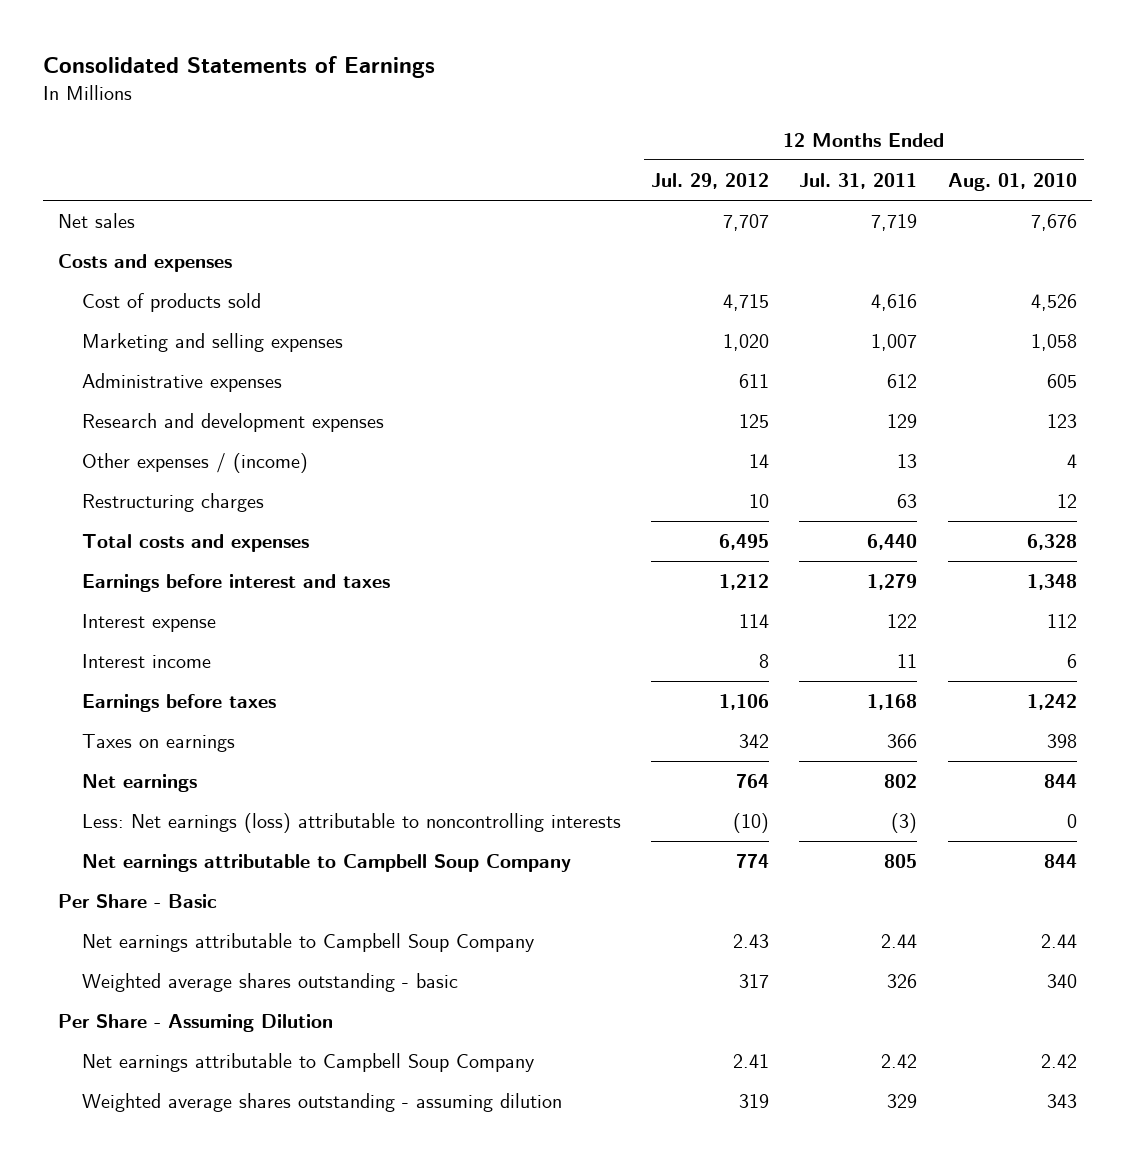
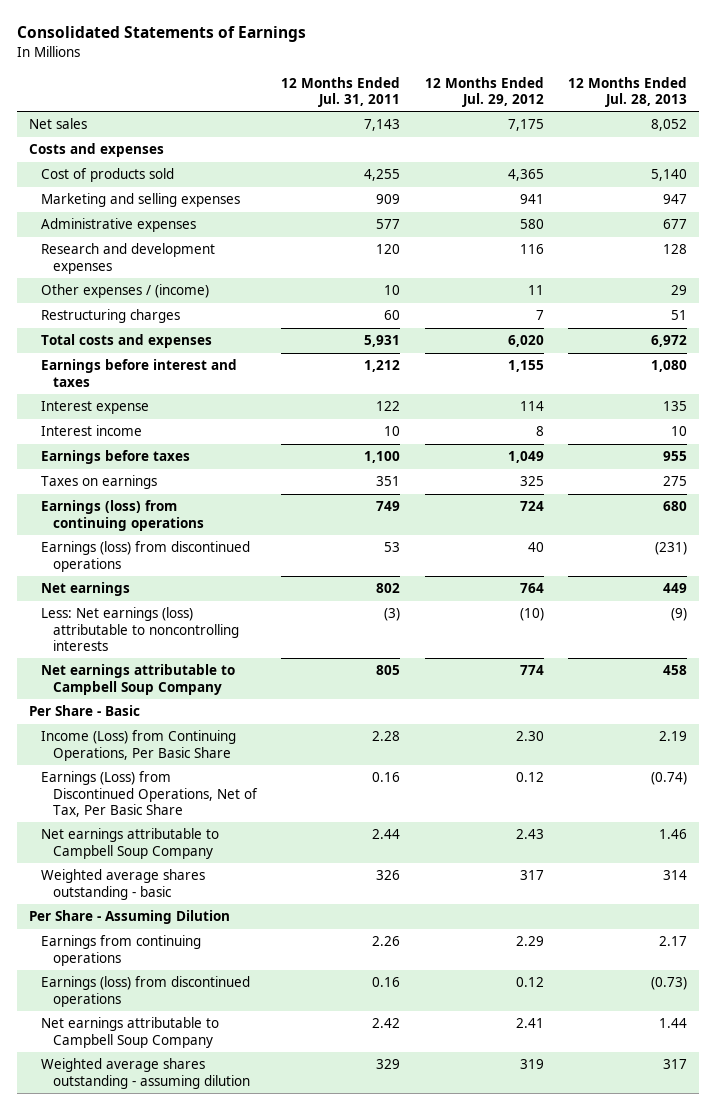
- | 12 Months Ended Jul. 29, 2012 | 12 Months Ended Jul. 31, 2011 | 12 Months Ended Aug. 01, 2010
+ | 12 Months Ended Jul. 31, 2011 | 12 Months Ended Jul. 29, 2012 | 12 Months Ended Jul. 28, 2013
- Net sales | 7,707 | 7,719 | 7,676
+ Net sales | 7,143 | 7,175 | 8,052
- Cost of products sold | 4,715 | 4,616 | 4,526
- Marketing and selling expenses | 1,020 | 1,007 | 1,058
- Administrative expenses | 611 | 612 | 605
- Research and development expenses | 125 | 129 | 123
- Other expenses / (income) | 14 | 13 | 4
- Restructuring charges | 10 | 63 | 12
- Total costs and expenses | 6,495 | 6,440 | 6,328
- Earnings before interest and taxes | 1,212 | 1,279 | 1,348
+ Cost of products sold | 4,255 | 4,365 | 5,140
+ Marketing and selling expenses | 909 | 941 | 947
+ Administrative expenses | 577 | 580 | 677
+ Research and development expenses | 120 | 116 | 128
+ Other expenses / (income) | 10 | 11 | 29
+ Restructuring charges | 60 | 7 | 51
+ Total costs and expenses | 5,931 | 6,020 | 6,972
+ Earnings before interest and taxes | 1,212 | 1,155 | 1,080
- Interest income | 8 | 11 | 6
- Earnings before taxes | 1,106 | 1,168 | 1,242
- Taxes on earnings | 342 | 366 | 398
+ Interest income | 10 | 8 | 10
+ Earnings before taxes | 1,100 | 1,049 | 955
+ Taxes on earnings | 351 | 325 | 275
+ Earnings (loss) from continuing operations | 749 | 724 | 680
+ Earnings (loss) from discontinued operations | 53 | 40 | (231)
+ Income (Loss) from Continuing Operations, Per Basic Share | 2.28 | 2.30 | 2.19
+ Earnings (Loss) from Discontinued Operations, Net of Tax, Per Basic Share | 0.16 | 0.12 | (0.74)
+ Earnings from continuing operations | 2.26 | 2.29 | 2.17
+ Earnings (loss) from discontinued operations | 0.16 | 0.12 | (0.73)

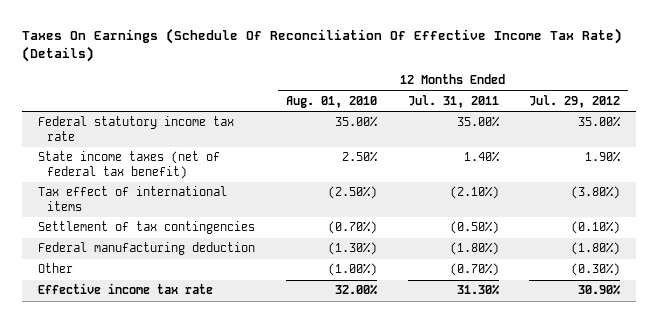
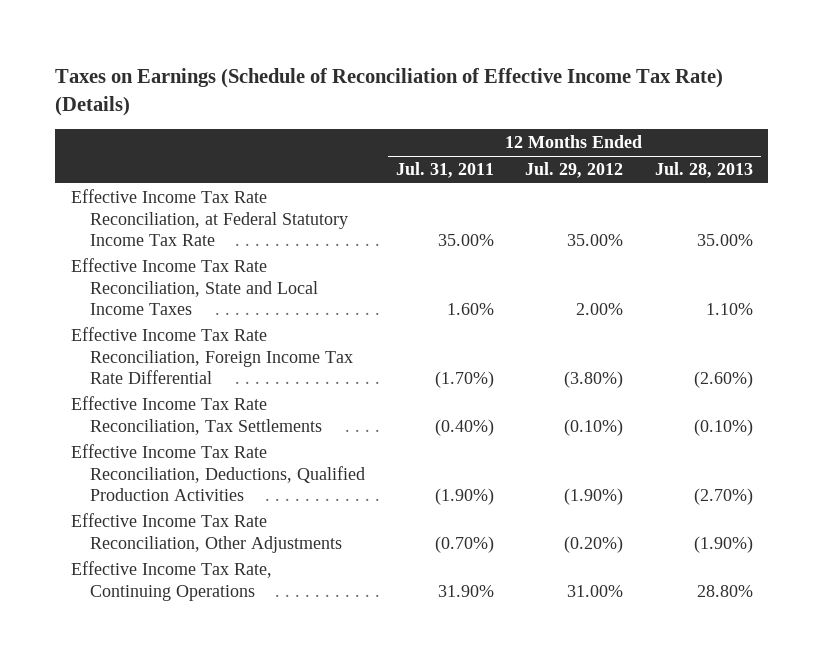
- Taxes On Earnings (Schedule Of Reconciliation Of Effective Income Tax Rate) (Details)
+ Taxes on Earnings (Schedule of Reconciliation of Effective Income Tax Rate) (Details)
- | 12 Months Ended Aug. 01, 2010 | 12 Months Ended Jul. 31, 2011 | 12 Months Ended Jul. 29, 2012
+ | 12 Months Ended Jul. 31, 2011 | 12 Months Ended Jul. 29, 2012 | 12 Months Ended Jul. 28, 2013
- Federal statutory income tax rate | 35.00% | 35.00% | 35.00%
- State income taxes (net of federal tax benefit) | 2.50% | 1.40% | 1.90%
- Tax effect of international items | (2.50%) | (2.10%) | (3.80%)
- Settlement of tax contingencies | (0.70%) | (0.50%) | (0.10%)
- Federal manufacturing deduction | (1.30%) | (1.80%) | (1.80%)
- Other | (1.00%) | (0.70%) | (0.30%)
- Effective income tax rate | 32.00% | 31.30% | 30.90%
+ Effective Income Tax Rate Reconciliation, at Federal Statutory Income Tax Rate | 35.00% | 35.00% | 35.00%
+ Effective Income Tax Rate Reconciliation, State and Local Income Taxes | 1.60% | 2.00% | 1.10%
+ Effective Income Tax Rate Reconciliation, Foreign Income Tax Rate Differential | (1.70%) | (3.80%) | (2.60%)
+ Effective Income Tax Rate Reconciliation, Tax Settlements | (0.40%) | (0.10%) | (0.10%)
+ Effective Income Tax Rate Reconciliation, Deductions, Qualified Production Activities | (1.90%) | (1.90%) | (2.70%)
+ Effective Income Tax Rate Reconciliation, Other Adjustments | (0.70%) | (0.20%) | (1.90%)
+ Effective Income Tax Rate, Continuing Operations | 31.90% | 31.00% | 28.80%

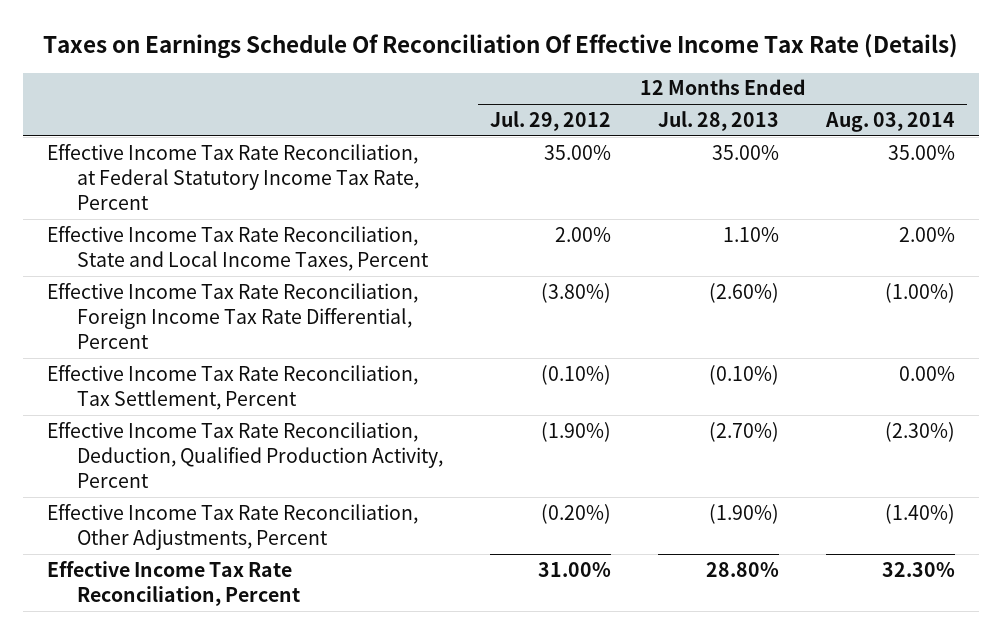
- Taxes on Earnings (Schedule of Reconciliation of Effective Income Tax Rate) (Details)
+ Taxes on Earnings Schedule Of Reconciliation Of Effective Income Tax Rate (Details)
- | 12 Months Ended Jul. 31, 2011 | 12 Months Ended Jul. 29, 2012 | 12 Months Ended Jul. 28, 2013
+ | 12 Months Ended Jul. 29, 2012 | 12 Months Ended Jul. 28, 2013 | 12 Months Ended Aug. 03, 2014
- Effective Income Tax Rate Reconciliation, at Federal Statutory Income Tax Rate | 35.00% | 35.00% | 35.00%
- Effective Income Tax Rate Reconciliation, State and Local Income Taxes | 1.60% | 2.00% | 1.10%
- Effective Income Tax Rate Reconciliation, Foreign Income Tax Rate Differential | (1.70%) | (3.80%) | (2.60%)
- Effective Income Tax Rate Reconciliation, Tax Settlements | (0.40%) | (0.10%) | (0.10%)
- Effective Income Tax Rate Reconciliation, Deductions, Qualified Production Activities | (1.90%) | (1.90%) | (2.70%)
- Effective Income Tax Rate Reconciliation, Other Adjustments | (0.70%) | (0.20%) | (1.90%)
- Effective Income Tax Rate, Continuing Operations | 31.90% | 31.00% | 28.80%
+ Effective Income Tax Rate Reconciliation, at Federal Statutory Income Tax Rate, Percent | 35.00% | 35.00% | 35.00%
+ Effective Income Tax Rate Reconciliation, State and Local Income Taxes, Percent | 2.00% | 1.10% | 2.00%
+ Effective Income Tax Rate Reconciliation, Foreign Income Tax Rate Differential, Percent | (3.80%) | (2.60%) | (1.00%)
+ Effective Income Tax Rate Reconciliation, Tax Settlement, Percent | (0.10%) | (0.10%) | 0.00%
+ Effective Income Tax Rate Reconciliation, Deduction, Qualified Production Activity, Percent | (1.90%) | (2.70%) | (2.30%)
+ Effective Income Tax Rate Reconciliation, Other Adjustments, Percent | (0.20%) | (1.90%) | (1.40%)
+ Effective Income Tax Rate Reconciliation, Percent | 31.00% | 28.80% | 32.30%

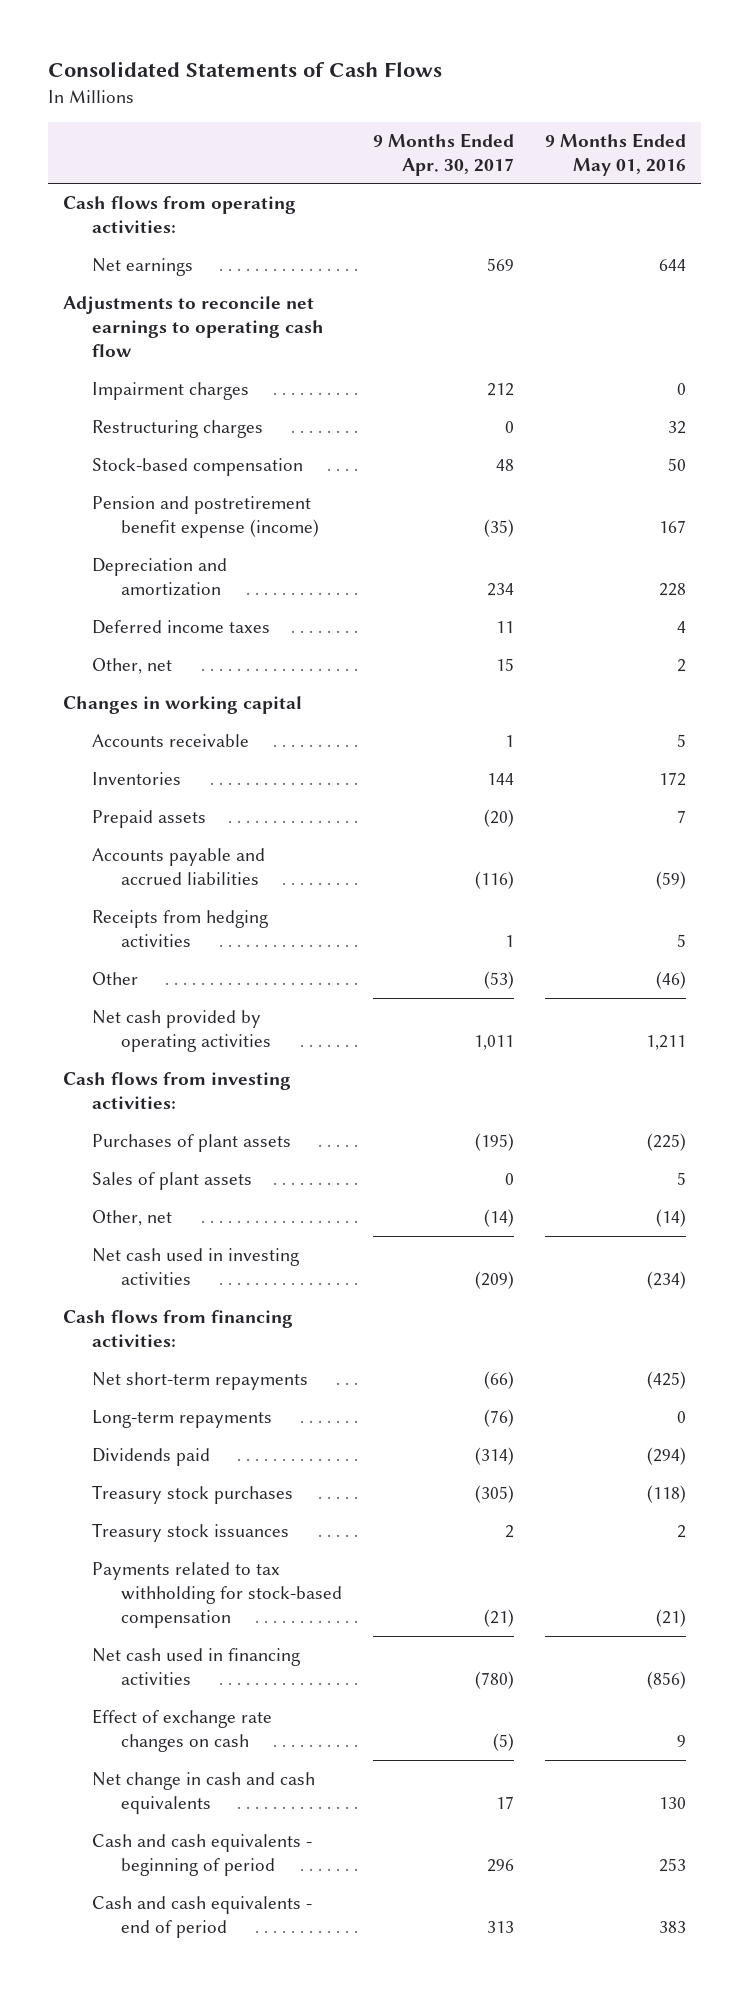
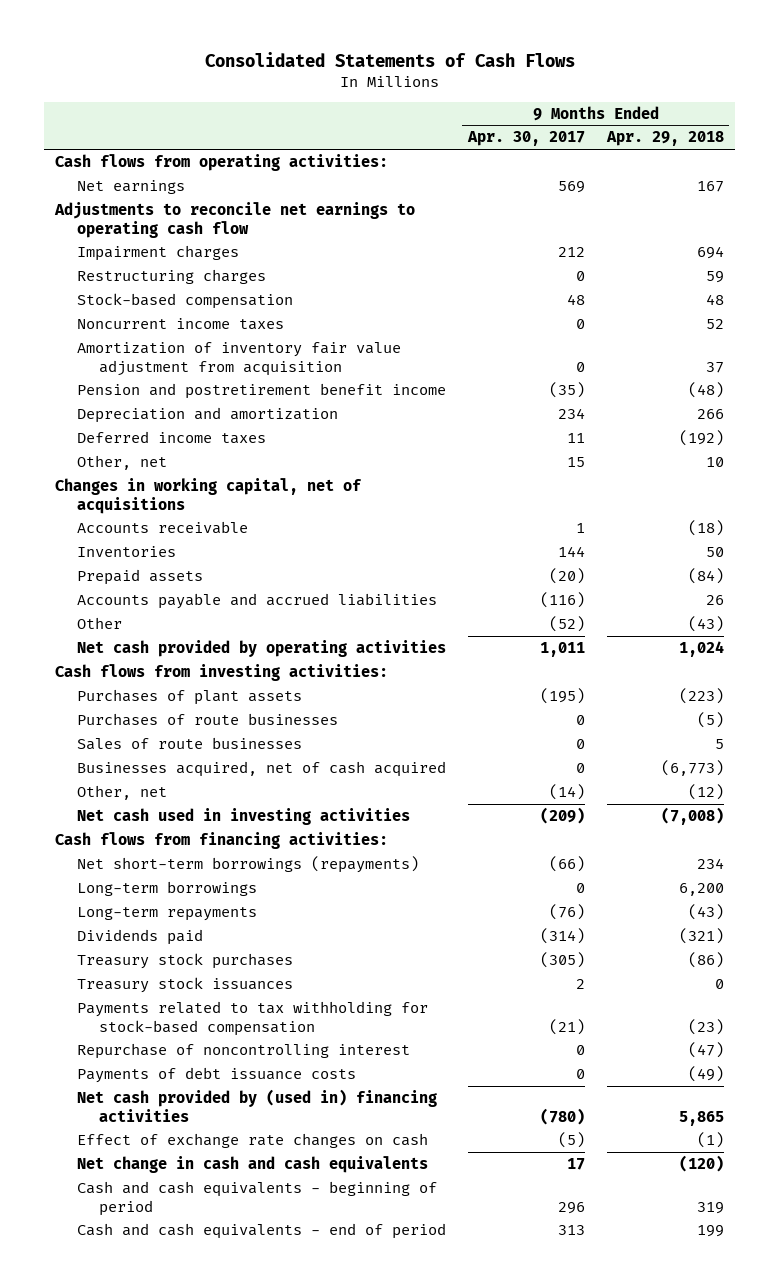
- | 9 Months Ended Apr. 30, 2017 | 9 Months Ended May 01, 2016
+ | 9 Months Ended Apr. 30, 2017 | 9 Months Ended Apr. 29, 2018
- Pension and postretirement benefit expense (income) | (35) | 167
+ Noncurrent income taxes | 0 | 52
+ Amortization of inventory fair value adjustment from acquisition | 0 | 37
+ Pension and postretirement benefit income | (35) | (48)
- Changes in working capital
+ Changes in working capital, net of acquisitions
- Receipts from hedging activities | 1 | 5
- Other | (53) | (46)
+ Other | (52) | (43)
- Sales of plant assets | 0 | 5
+ Purchases of route businesses | 0 | (5)
+ Sales of route businesses | 0 | 5
+ Businesses acquired, net of cash acquired | 0 | (6,773)
- Net short-term repayments | (66) | (425)
+ Net short-term borrowings (repayments) | (66) | 234
+ Long-term borrowings | 0 | 6,200
- Net cash used in financing activities | (780) | (856)
+ Repurchase of noncontrolling interest | 0 | (47)
+ Payments of debt issuance costs | 0 | (49)
+ Net cash provided by (used in) financing activities | (780) | 5,865

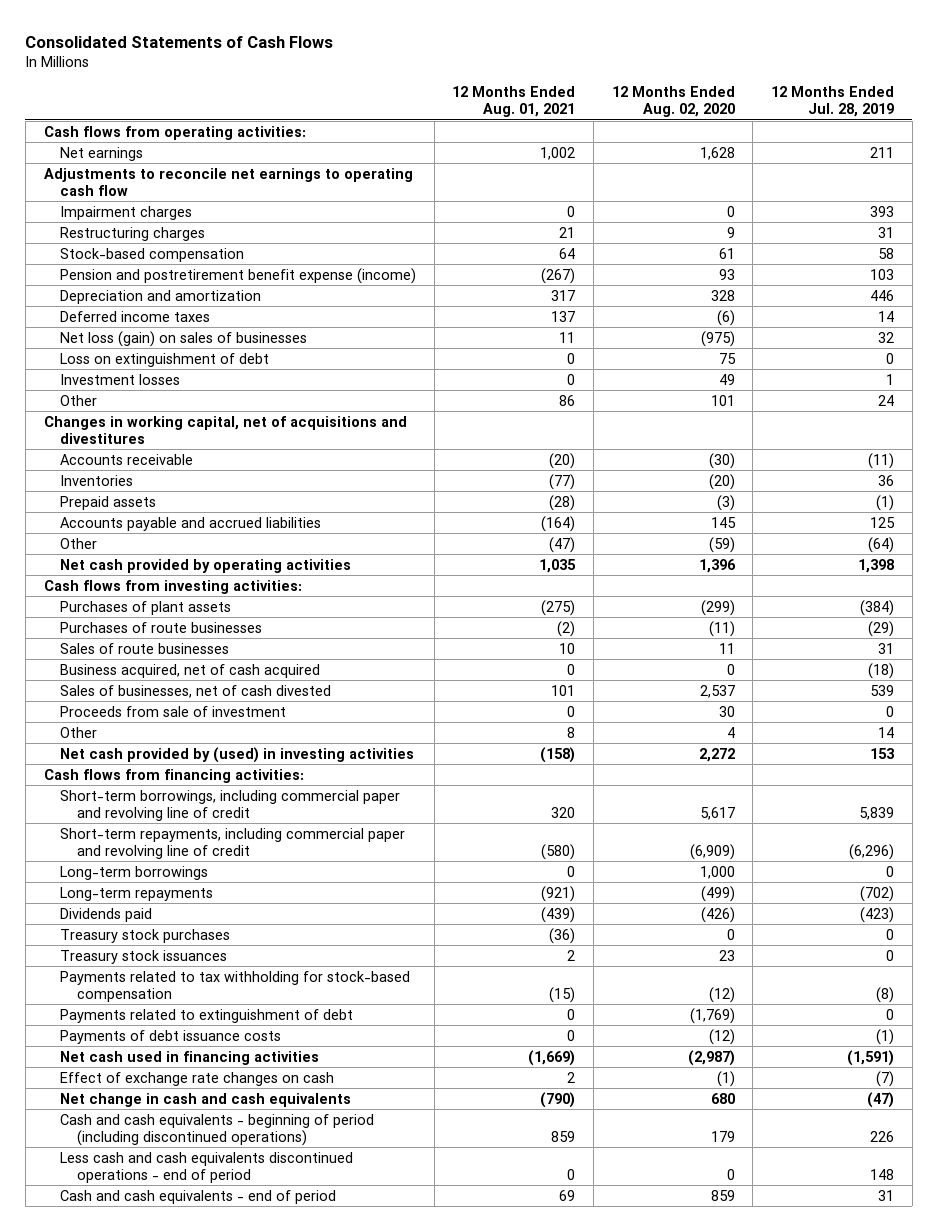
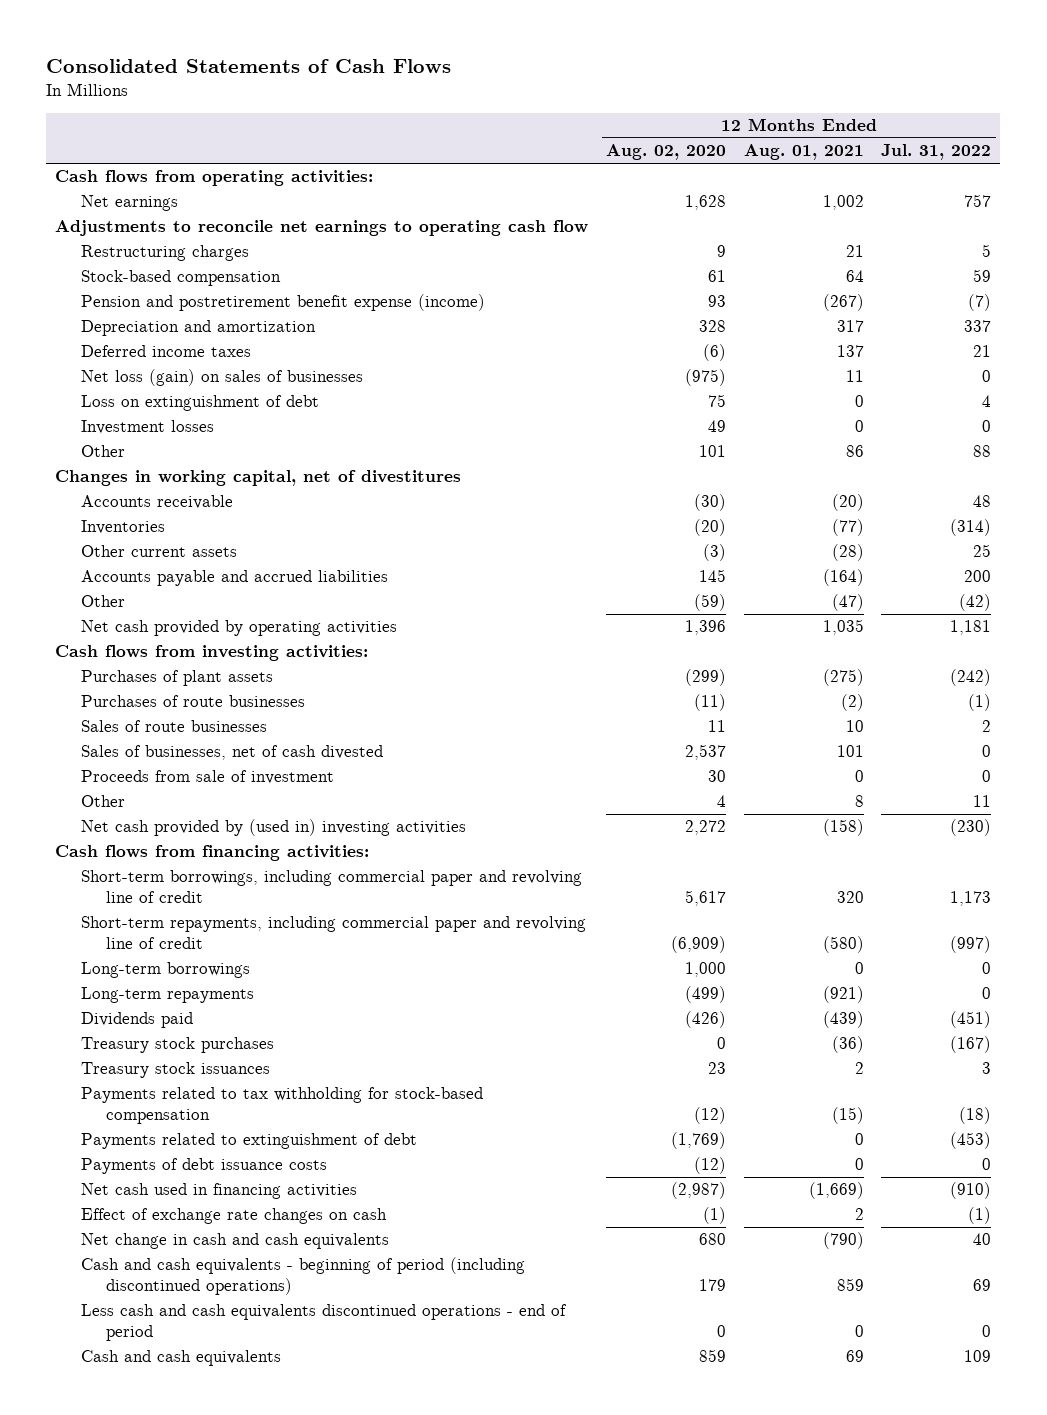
- | 12 Months Ended Aug. 01, 2021 | 12 Months Ended Aug. 02, 2020 | 12 Months Ended Jul. 28, 2019
+ | 12 Months Ended Aug. 02, 2020 | 12 Months Ended Aug. 01, 2021 | 12 Months Ended Jul. 31, 2022
- Impairment charges | 0 | 0 | 393
- Changes in working capital, net of acquisitions and divestitures
+ Changes in working capital, net of divestitures
- Prepaid assets | (28) | (3) | (1)
+ Other current assets | (3) | (28) | 25
- Business acquired, net of cash acquired | 0 | 0 | (18)
- Net cash provided by (used) in investing activities | (158) | 2,272 | 153
+ Net cash provided by (used in) investing activities | 2,272 | (158) | (230)
- Cash and cash equivalents - end of period | 69 | 859 | 31
+ Cash and cash equivalents | 859 | 69 | 109

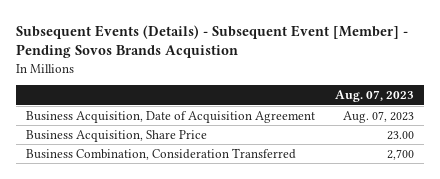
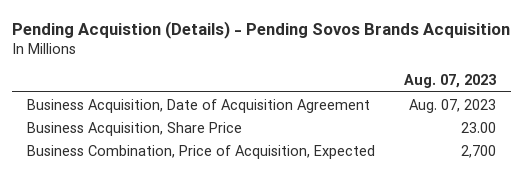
- Subsequent Events (Details) - Subsequent Event [Member] - Pending Sovos Brands Acquistion
+ Pending Acquistion (Details) - Pending Sovos Brands Acquisition
- Business Combination, Consideration Transferred | 2,700
+ Business Combination, Price of Acquisition, Expected | 2,700

